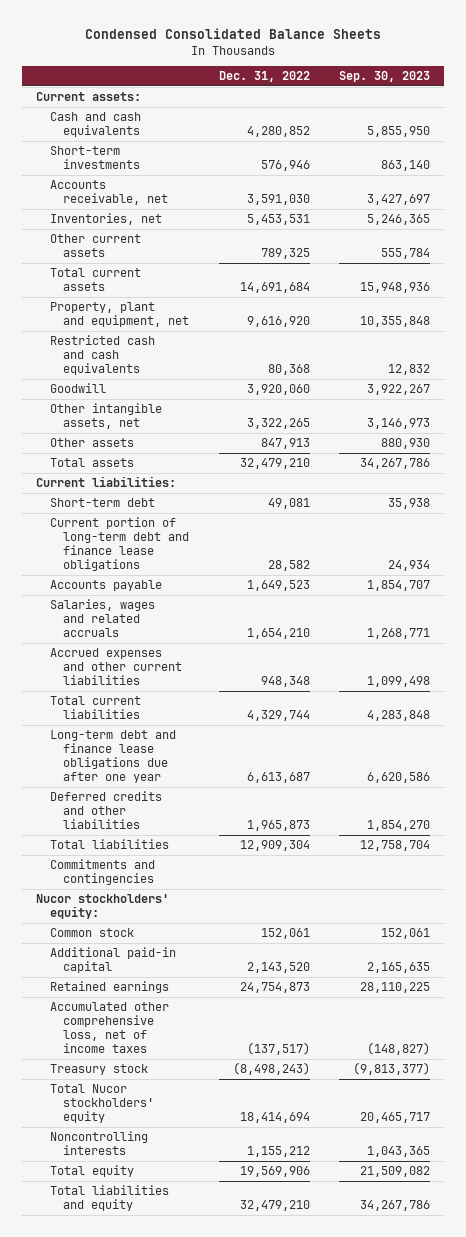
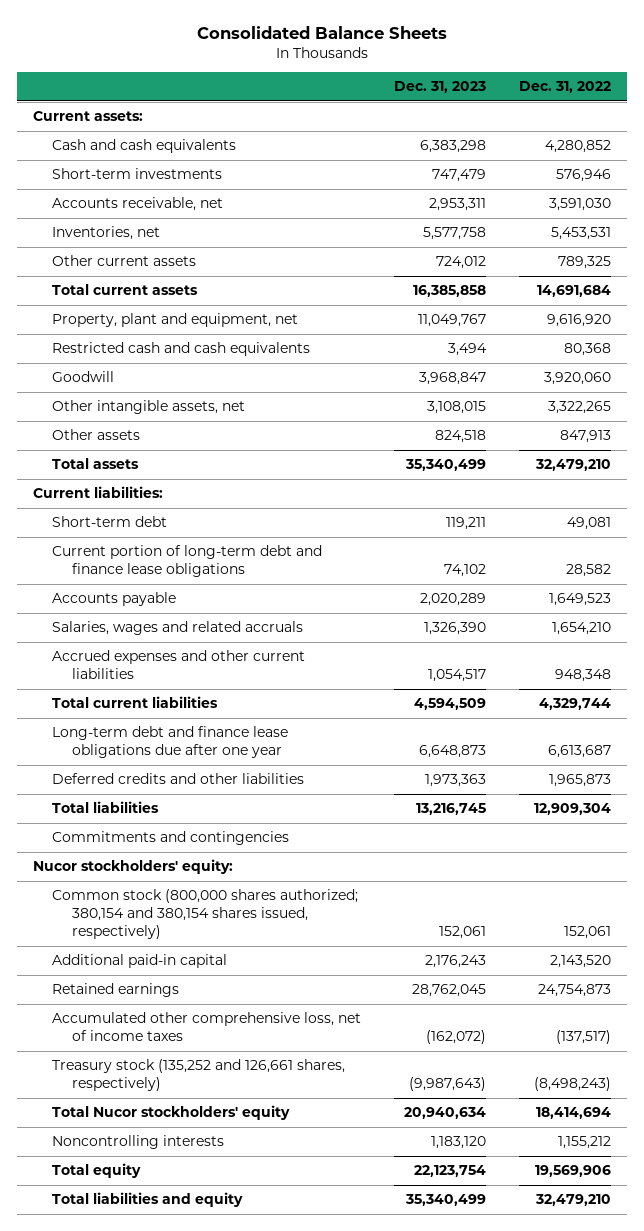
- Condensed Consolidated Balance Sheets
+ Consolidated Balance Sheets
- | Dec. 31, 2022 | Sep. 30, 2023
+ | Dec. 31, 2023 | Dec. 31, 2022
- Common stock | 152,061 | 152,061
+ Common stock (800,000 shares authorized; 380,154 and 380,154 shares issued, respectively) | 152,061 | 152,061
- Treasury stock | (8,498,243) | (9,813,377)
+ Treasury stock (135,252 and 126,661 shares, respectively) | (9,987,643) | (8,498,243)

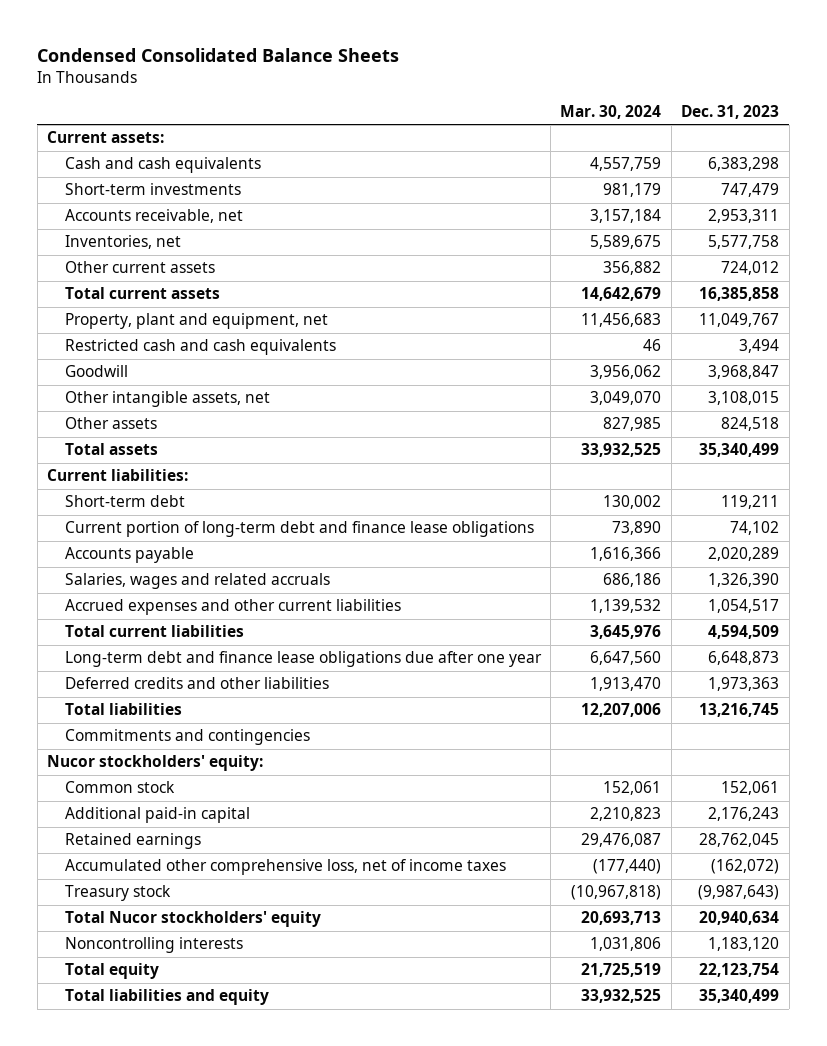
- Consolidated Balance Sheets
+ Condensed Consolidated Balance Sheets
- | Dec. 31, 2023 | Dec. 31, 2022
+ | Mar. 30, 2024 | Dec. 31, 2023
- Common stock (800,000 shares authorized; 380,154 and 380,154 shares issued, respectively) | 152,061 | 152,061
+ Common stock | 152,061 | 152,061
- Treasury stock (135,252 and 126,661 shares, respectively) | (9,987,643) | (8,498,243)
+ Treasury stock | (10,967,818) | (9,987,643)

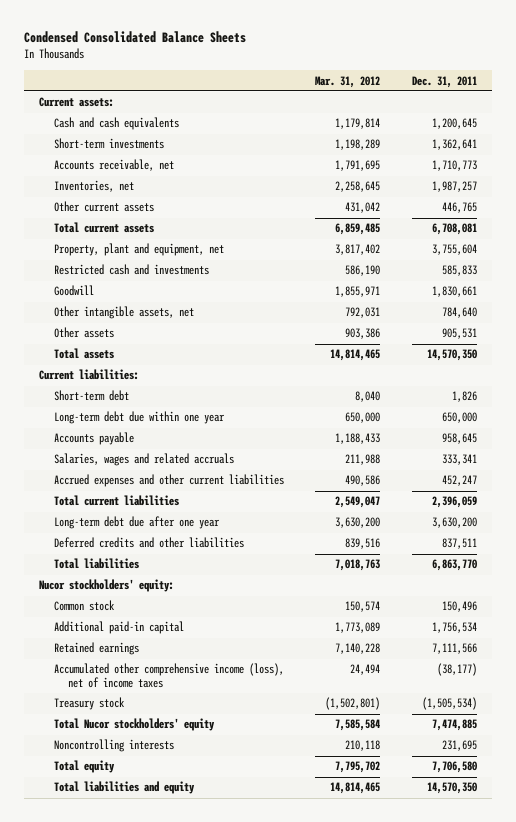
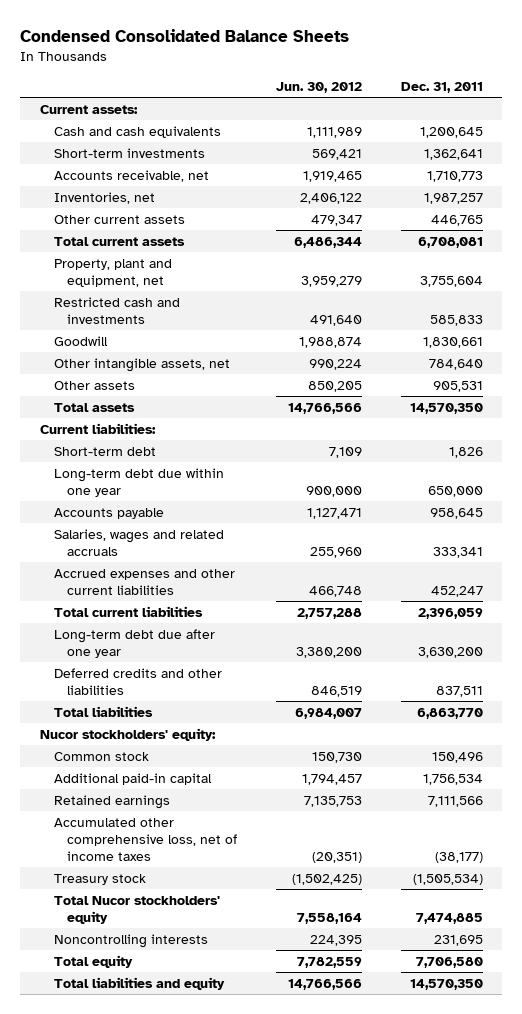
- | Mar. 31, 2012 | Dec. 31, 2011
+ | Jun. 30, 2012 | Dec. 31, 2011
- Accumulated other comprehensive income (loss), net of income taxes | 24,494 | (38,177)
+ Accumulated other comprehensive loss, net of income taxes | (20,351) | (38,177)

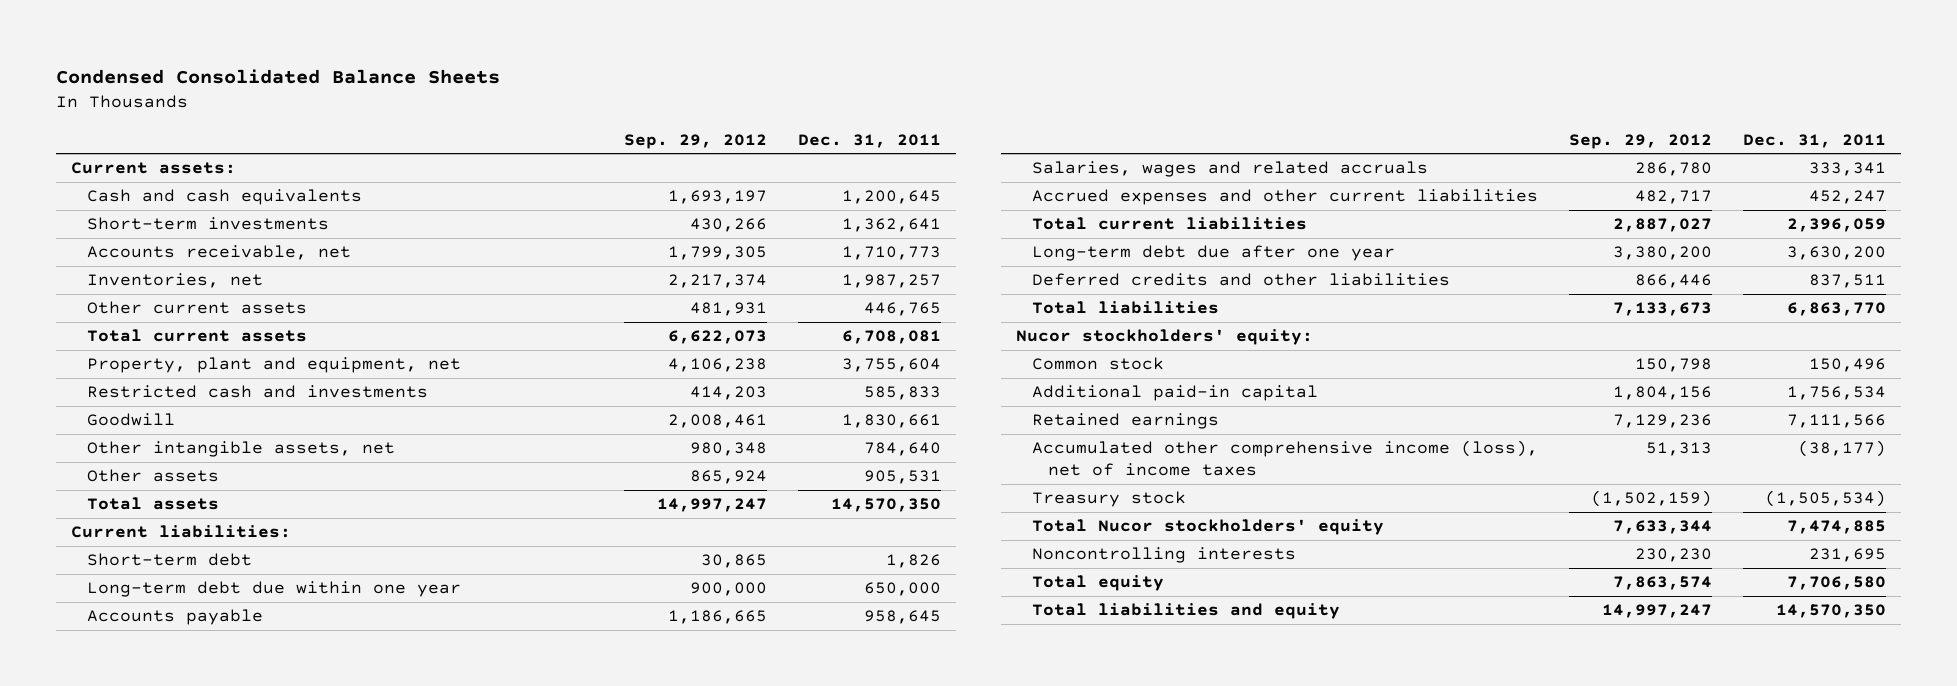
- | Jun. 30, 2012 | Dec. 31, 2011
+ | Sep. 29, 2012 | Dec. 31, 2011
- Accumulated other comprehensive loss, net of income taxes | (20,351) | (38,177)
+ Accumulated other comprehensive income (loss), net of income taxes | 51,313 | (38,177)

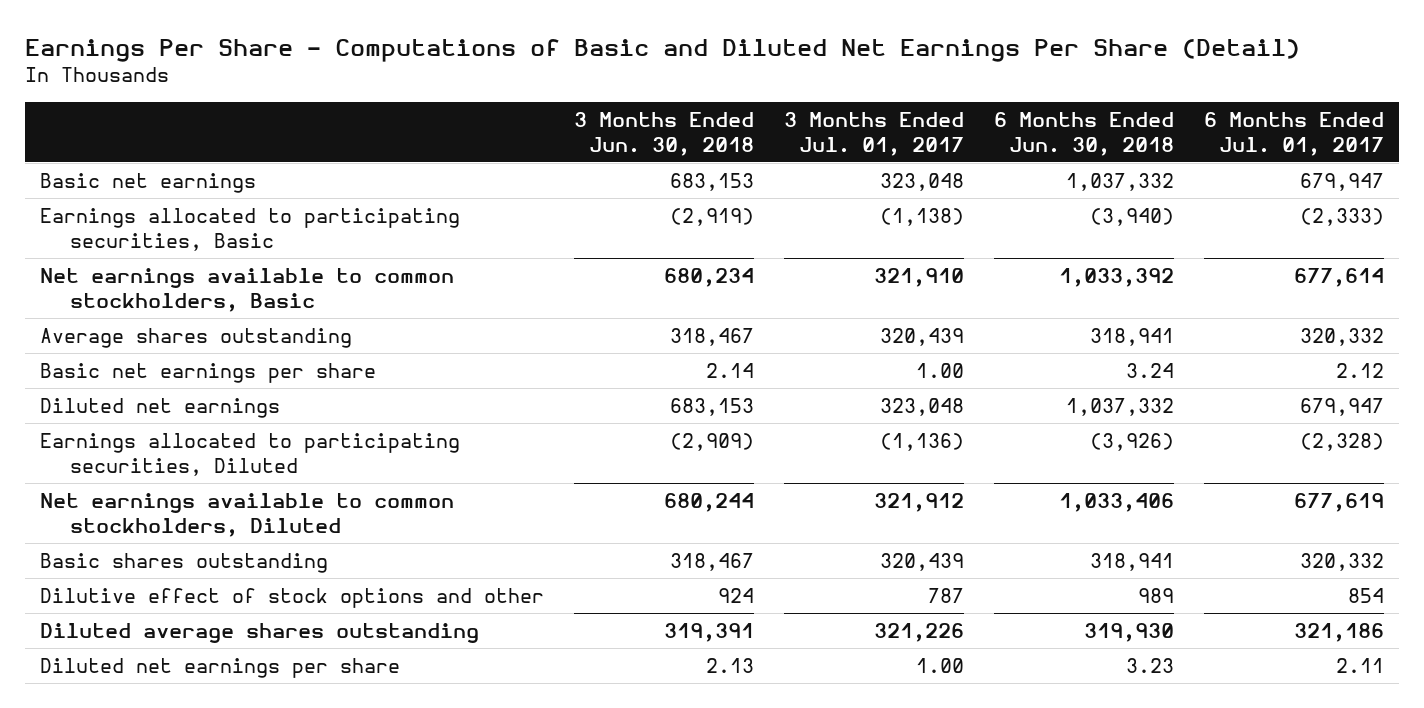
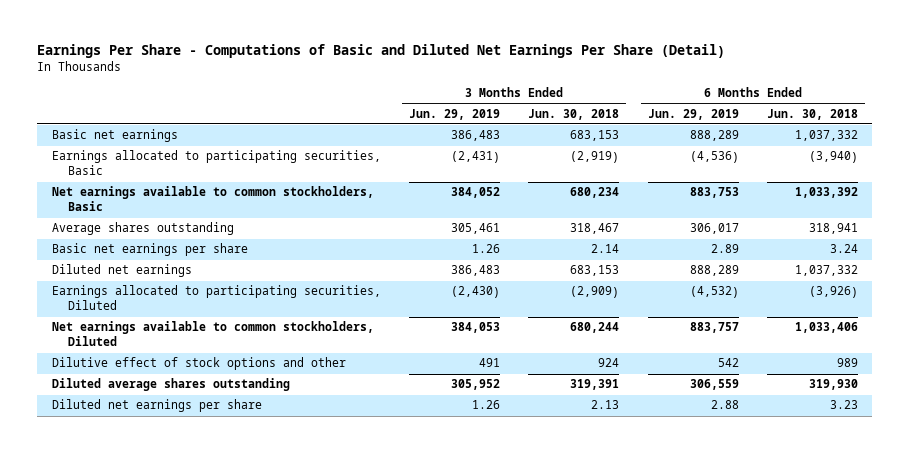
- | 3 Months Ended Jun. 30, 2018 | 3 Months Ended Jul. 01, 2017 | 6 Months Ended Jun. 30, 2018 | 6 Months Ended Jul. 01, 2017
+ | 3 Months Ended Jun. 29, 2019 | 3 Months Ended Jun. 30, 2018 | 6 Months Ended Jun. 29, 2019 | 6 Months Ended Jun. 30, 2018
- Basic shares outstanding | 318,467 | 320,439 | 318,941 | 320,332

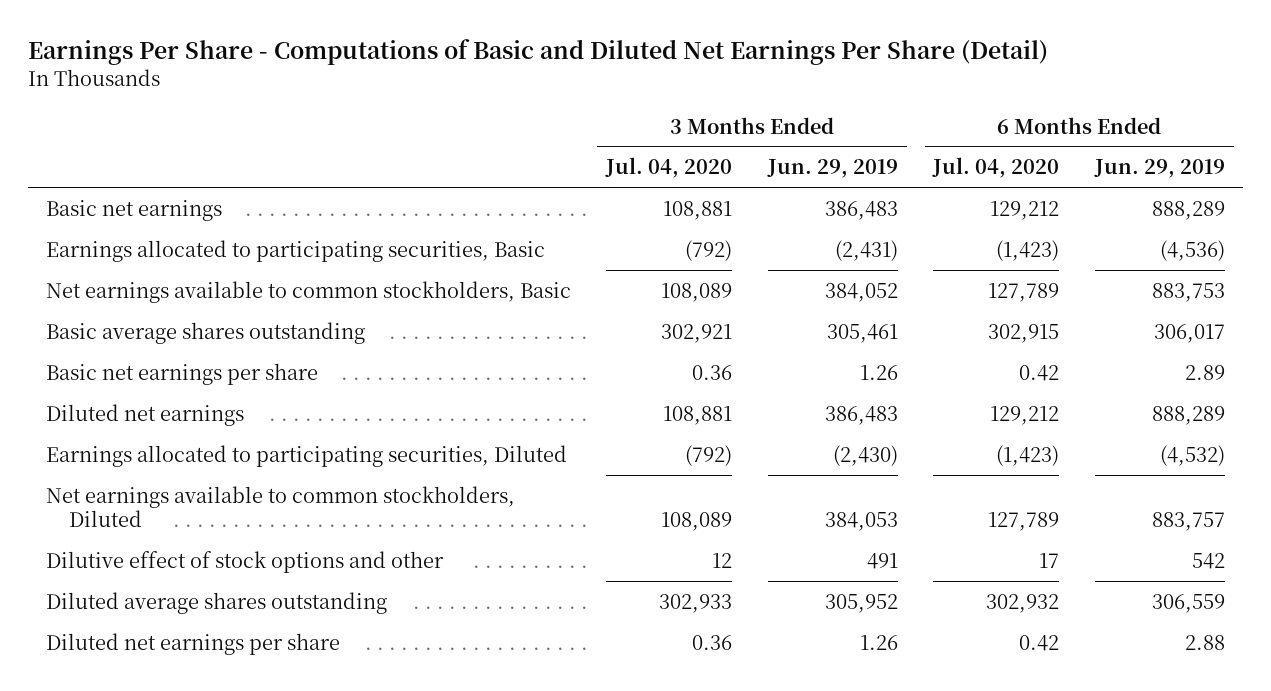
- | 3 Months Ended Jun. 29, 2019 | 3 Months Ended Jun. 30, 2018 | 6 Months Ended Jun. 29, 2019 | 6 Months Ended Jun. 30, 2018
+ | 3 Months Ended Jul. 04, 2020 | 3 Months Ended Jun. 29, 2019 | 6 Months Ended Jul. 04, 2020 | 6 Months Ended Jun. 29, 2019
- Average shares outstanding | 305,461 | 318,467 | 306,017 | 318,941
+ Basic average shares outstanding | 302,921 | 305,461 | 302,915 | 306,017

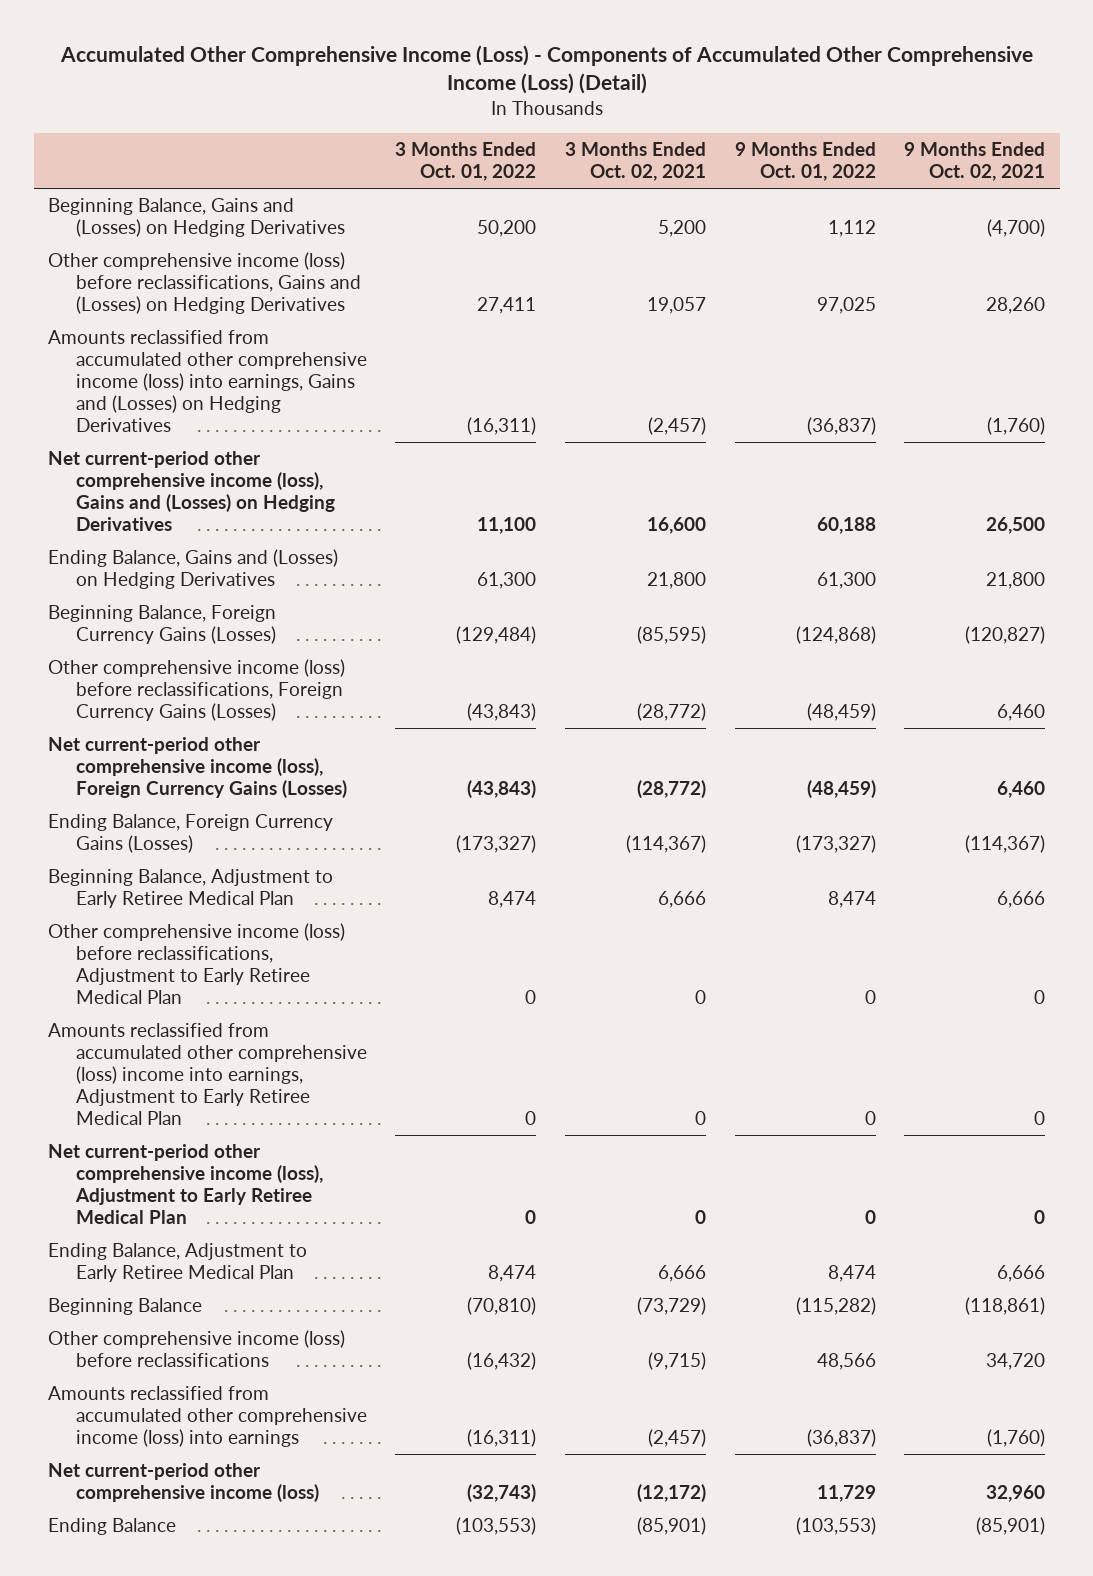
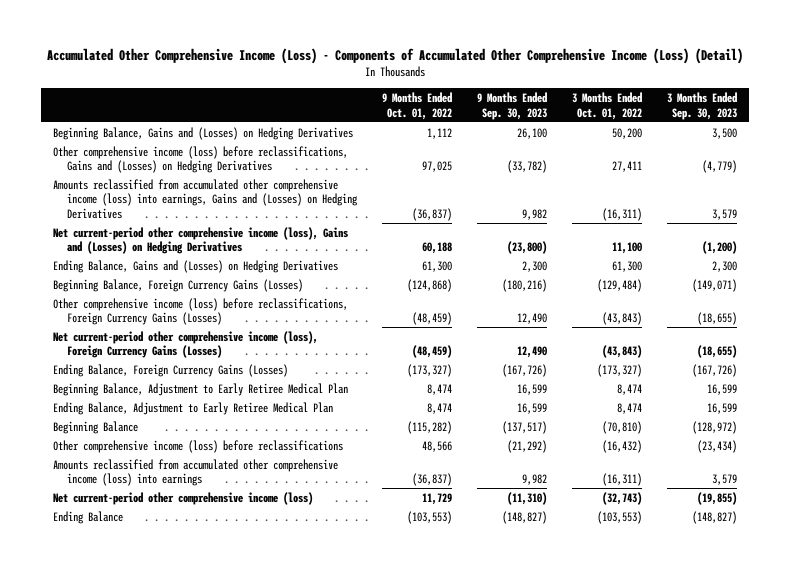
- | 3 Months Ended Oct. 01, 2022 | 3 Months Ended Oct. 02, 2021 | 9 Months Ended Oct. 01, 2022 | 9 Months Ended Oct. 02, 2021
+ | 9 Months Ended Oct. 01, 2022 | 9 Months Ended Sep. 30, 2023 | 3 Months Ended Oct. 01, 2022 | 3 Months Ended Sep. 30, 2023
- Other comprehensive income (loss) before reclassifications, Adjustment to Early Retiree Medical Plan | 0 | 0 | 0 | 0
- Amounts reclassified from accumulated other comprehensive (loss) income into earnings, Adjustment to Early Retiree Medical Plan | 0 | 0 | 0 | 0
- Net current-period other comprehensive income (loss), Adjustment to Early Retiree Medical Plan | 0 | 0 | 0 | 0

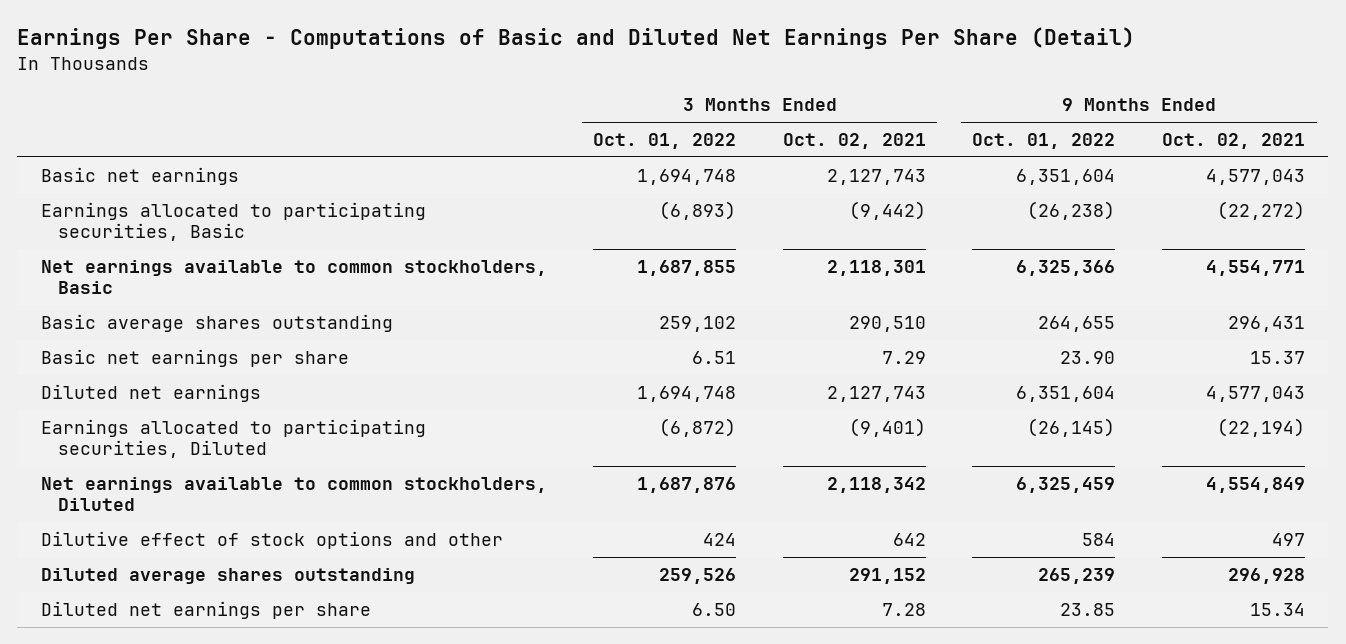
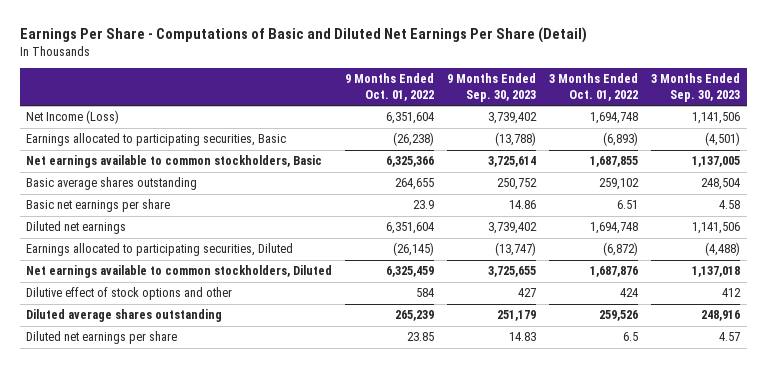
- | 3 Months Ended Oct. 01, 2022 | 3 Months Ended Oct. 02, 2021 | 9 Months Ended Oct. 01, 2022 | 9 Months Ended Oct. 02, 2021
+ | 9 Months Ended Oct. 01, 2022 | 9 Months Ended Sep. 30, 2023 | 3 Months Ended Oct. 01, 2022 | 3 Months Ended Sep. 30, 2023
- Basic net earnings | 1,694,748 | 2,127,743 | 6,351,604 | 4,577,043
+ Net Income (Loss) | 6,351,604 | 3,739,402 | 1,694,748 | 1,141,506
- Basic net earnings per share | 6.51 | 7.29 | 23.90 | 15.37
+ Basic net earnings per share | 23.9 | 14.86 | 6.51 | 4.58
- Diluted net earnings per share | 6.50 | 7.28 | 23.85 | 15.34
+ Diluted net earnings per share | 23.85 | 14.83 | 6.5 | 4.57

